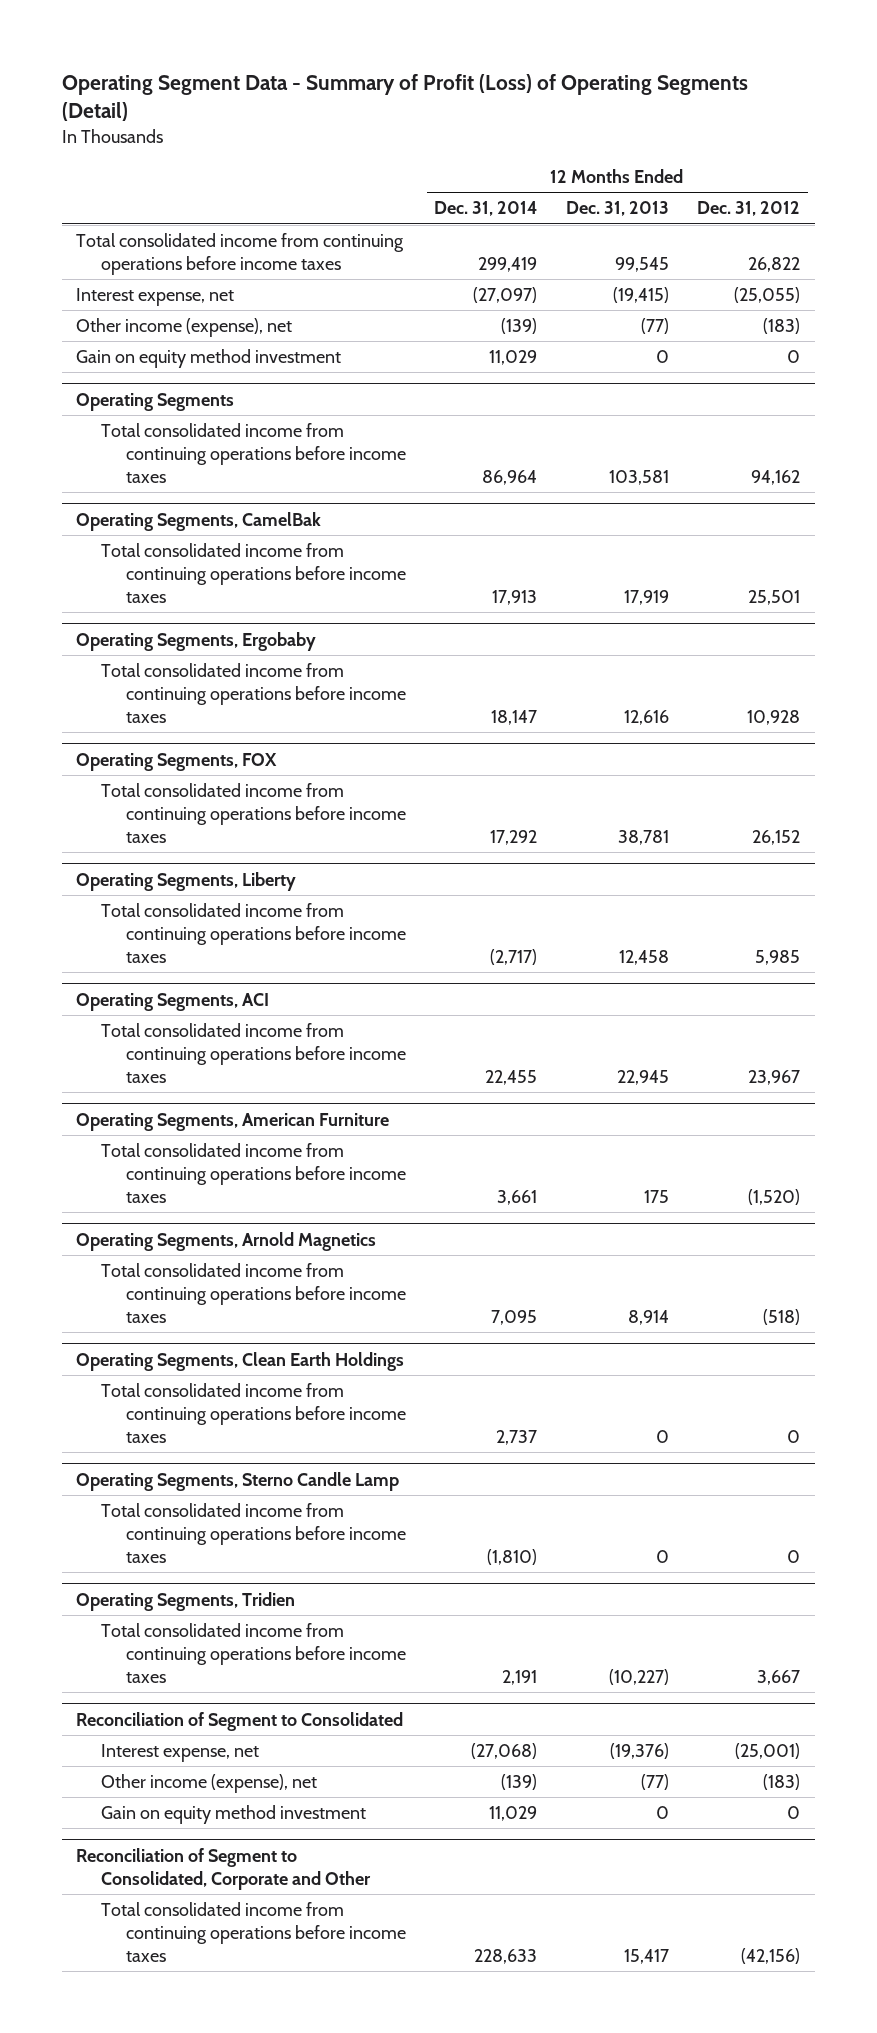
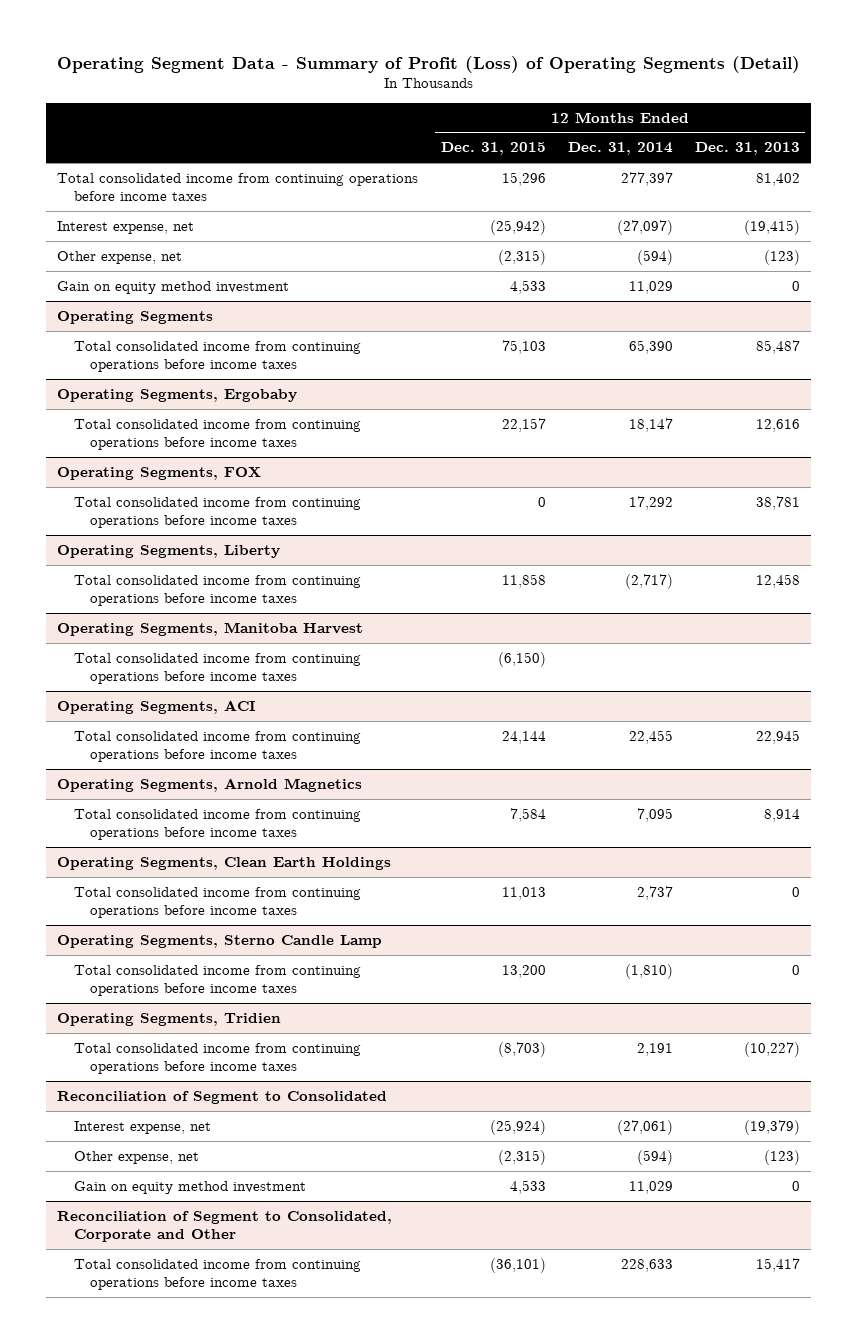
- | 12 Months Ended Dec. 31, 2014 | 12 Months Ended Dec. 31, 2013 | 12 Months Ended Dec. 31, 2012
+ | 12 Months Ended Dec. 31, 2015 | 12 Months Ended Dec. 31, 2014 | 12 Months Ended Dec. 31, 2013
- Total consolidated income from continuing operations before income taxes | 299,419 | 99,545 | 26,822
+ Total consolidated income from continuing operations before income taxes | 15,296 | 277,397 | 81,402
- Other income (expense), net | (139) | (77) | (183)
+ Other expense, net | (2,315) | (594) | (123)
@ Operating Segments
- Total consolidated income from continuing operations before income taxes | 86,964 | 103,581 | 94,162
- Operating Segments, CamelBak
- Total consolidated income from continuing operations before income taxes | 17,913 | 17,919 | 25,501
@ Operating Segments
+ Total consolidated income from continuing operations before income taxes | 75,103 | 65,390 | 85,487
+ Operating Segments, Manitoba Harvest
+ Total consolidated income from continuing operations before income taxes | (6,150) | |
- Operating Segments, American Furniture
- Total consolidated income from continuing operations before income taxes | 3,661 | 175 | (1,520)
@ Reconciliation of Segment to Consolidated
- Interest expense, net | (27,068) | (19,376) | (25,001)
- Other income (expense), net | (139) | (77) | (183)
+ Interest expense, net | (25,924) | (27,061) | (19,379)
+ Other expense, net | (2,315) | (594) | (123)

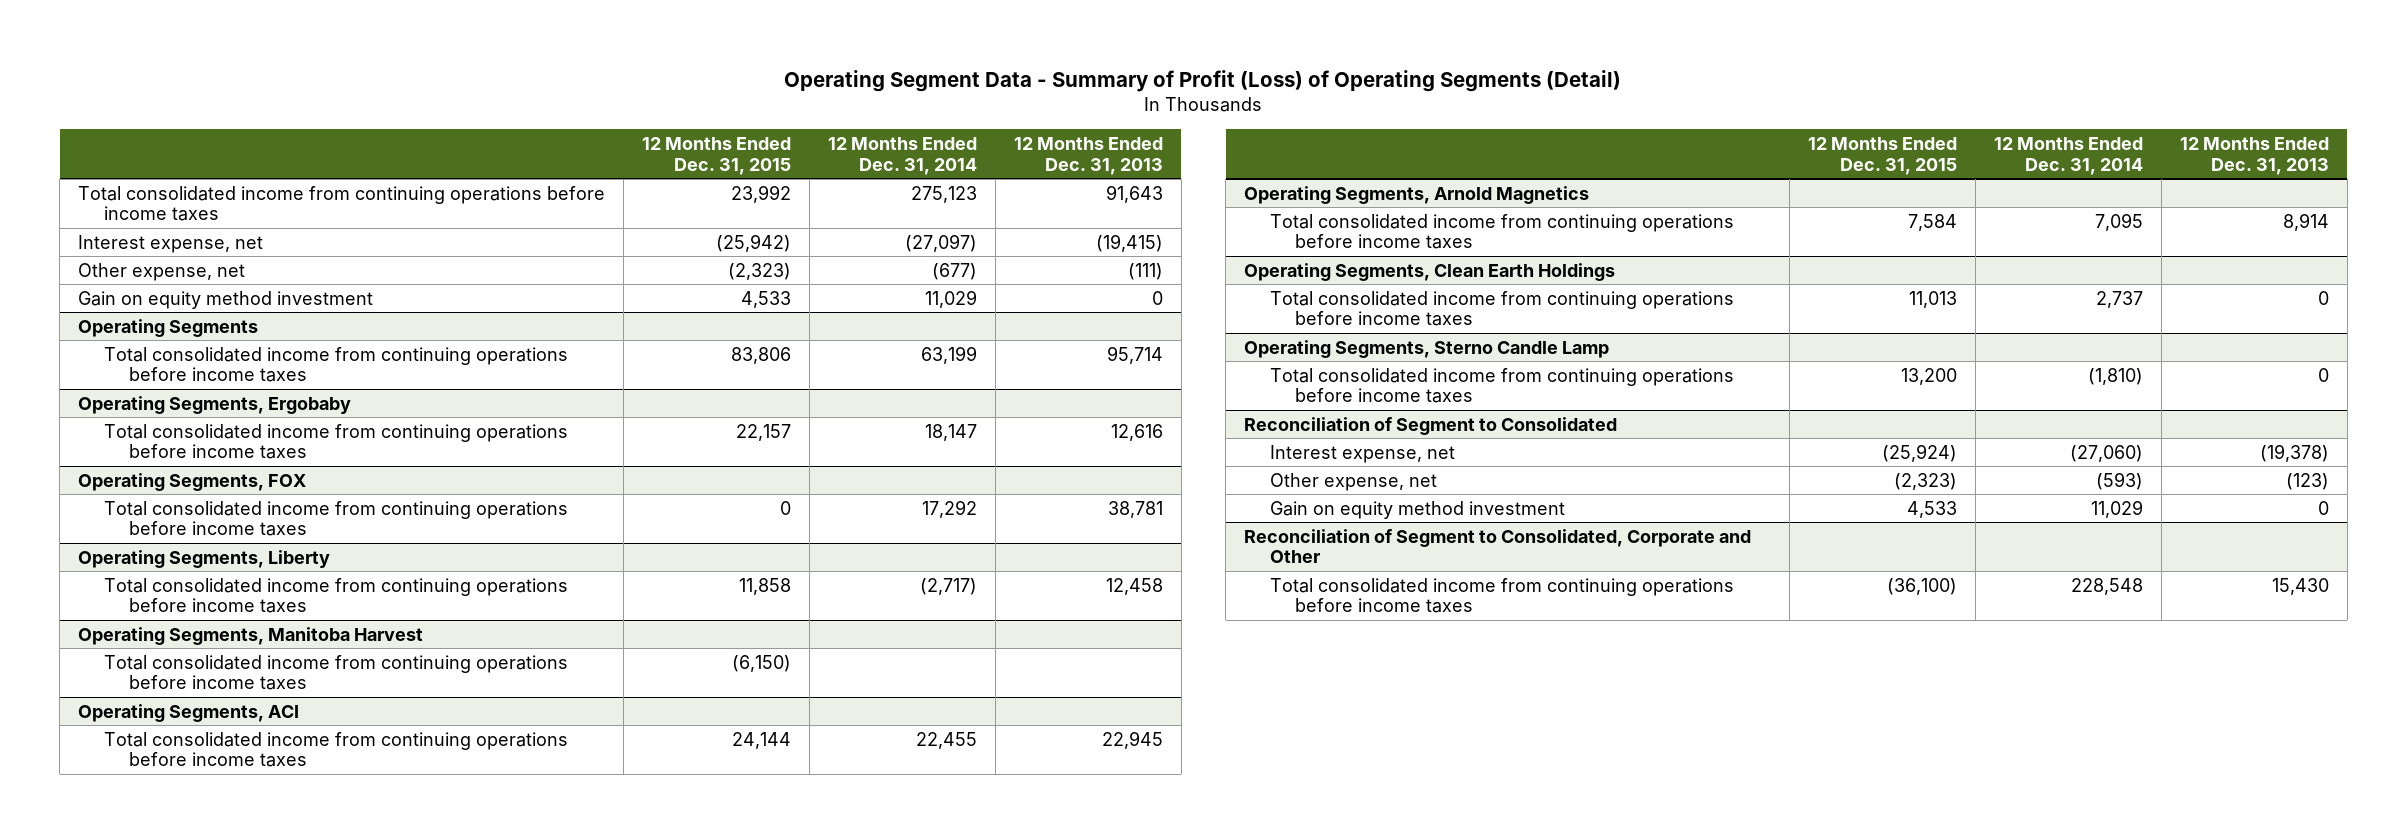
- Total consolidated income from continuing operations before income taxes | 15,296 | 277,397 | 81,402
+ Total consolidated income from continuing operations before income taxes | 23,992 | 275,123 | 91,643
- Other expense, net | (2,315) | (594) | (123)
+ Other expense, net | (2,323) | (677) | (111)
@ Operating Segments
- Total consolidated income from continuing operations before income taxes | 75,103 | 65,390 | 85,487
+ Total consolidated income from continuing operations before income taxes | 83,806 | 63,199 | 95,714
- Operating Segments, Tridien
- Total consolidated income from continuing operations before income taxes | (8,703) | 2,191 | (10,227)
@ Reconciliation of Segment to Consolidated
- Interest expense, net | (25,924) | (27,061) | (19,379)
- Other expense, net | (2,315) | (594) | (123)
+ Interest expense, net | (25,924) | (27,060) | (19,378)
+ Other expense, net | (2,323) | (593) | (123)
@ Reconciliation of Segment to Consolidated, Corporate and Other
- Total consolidated income from continuing operations before income taxes | (36,101) | 228,633 | 15,417
+ Total consolidated income from continuing operations before income taxes | (36,100) | 228,548 | 15,430

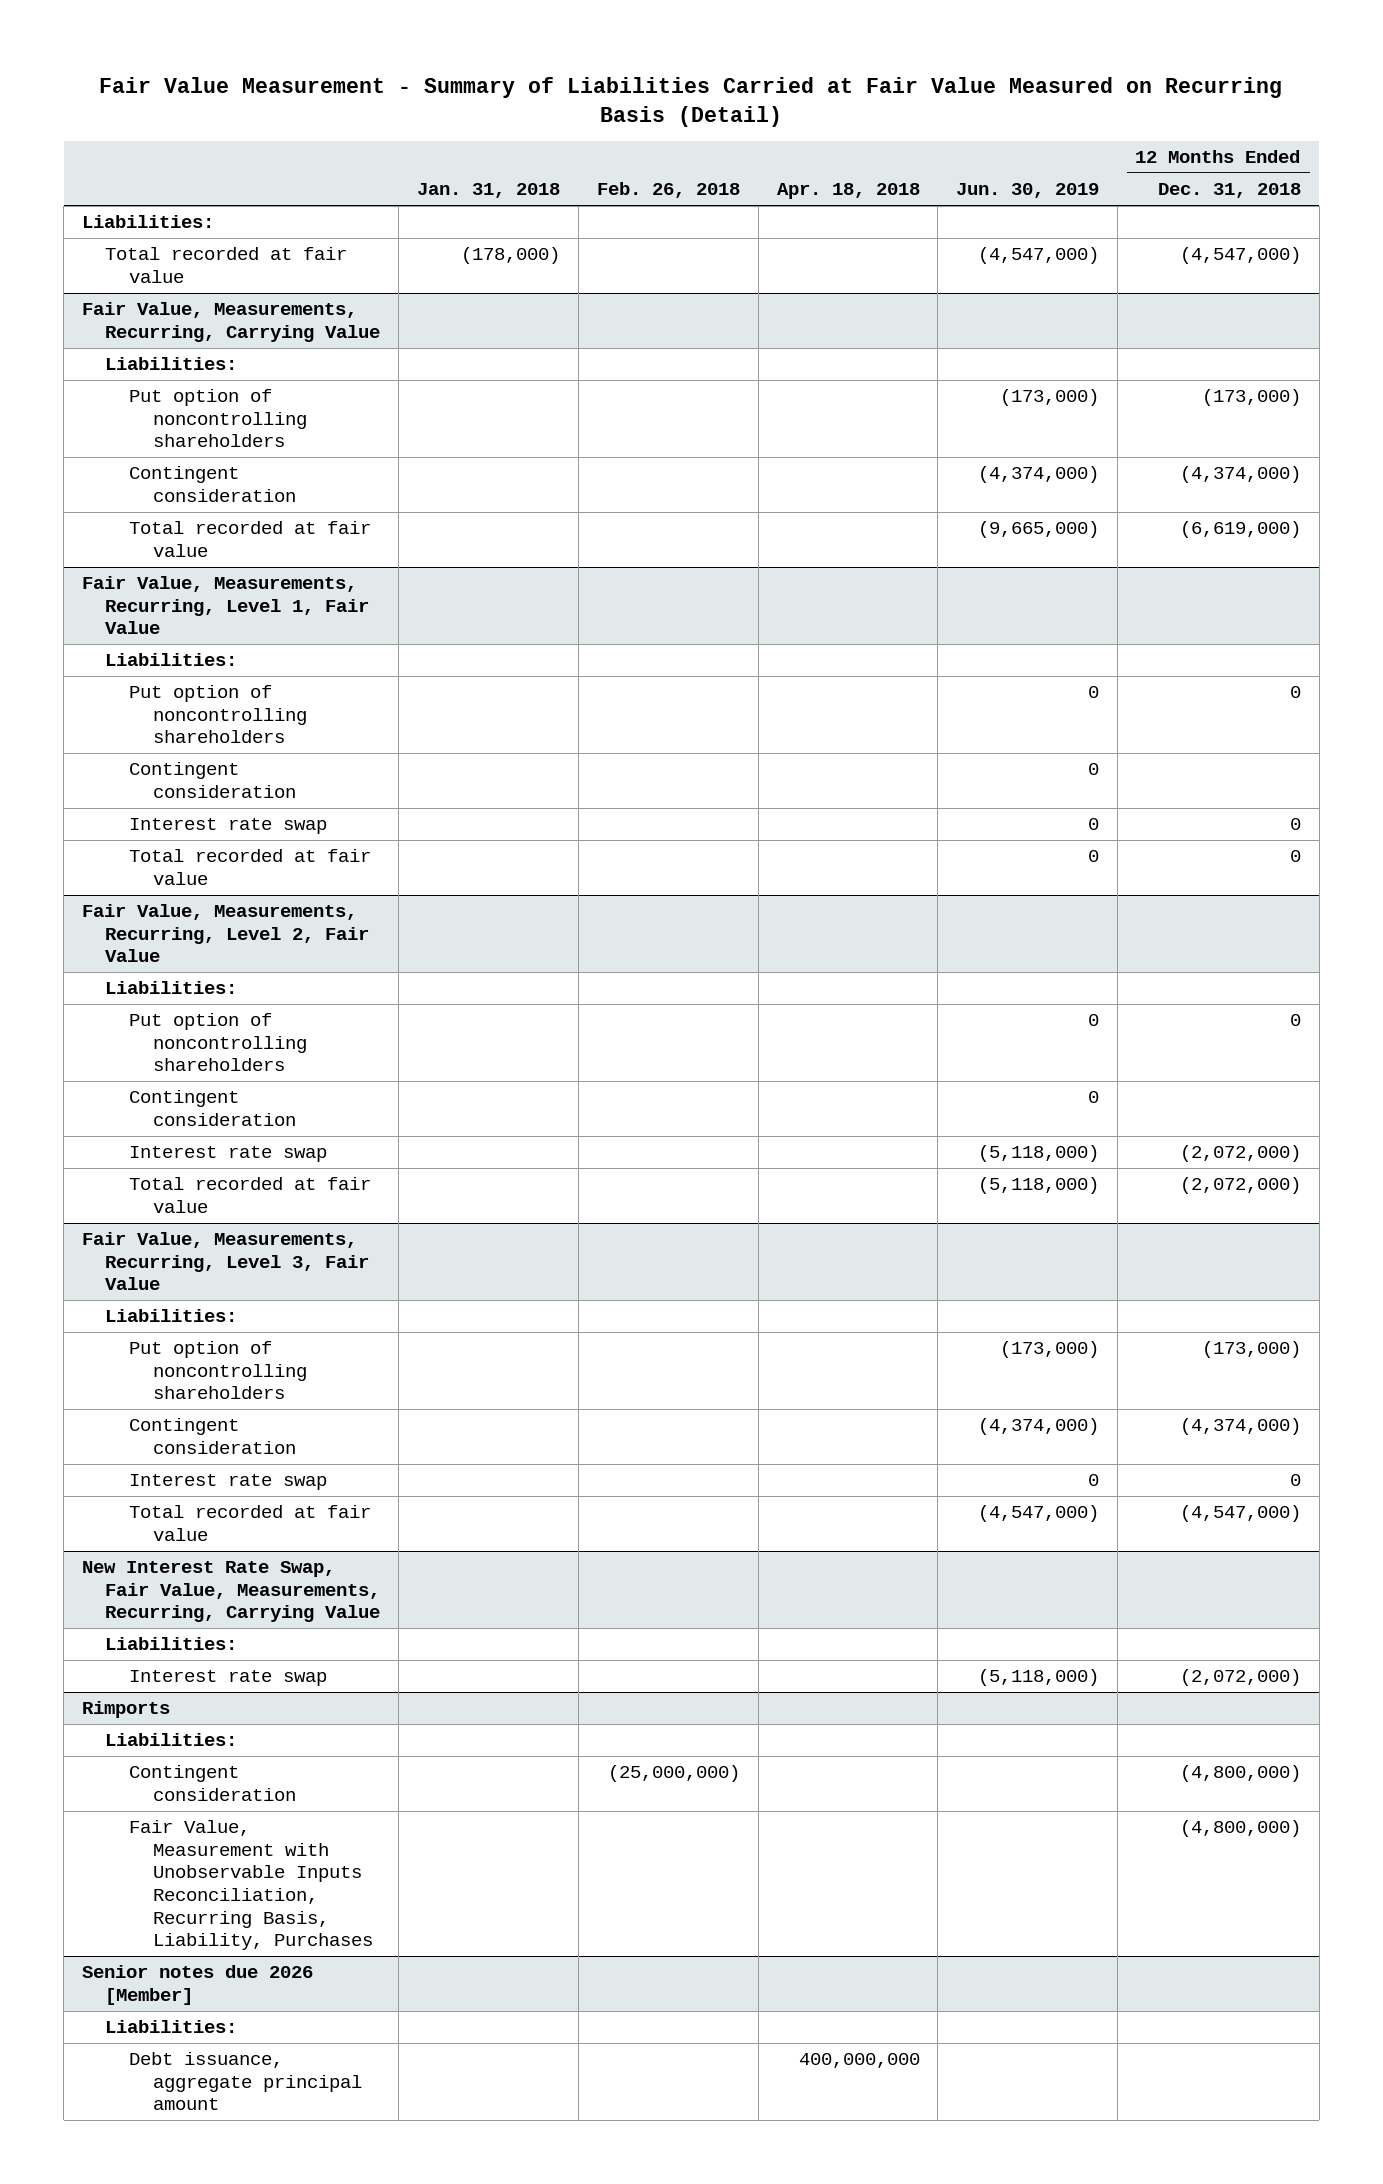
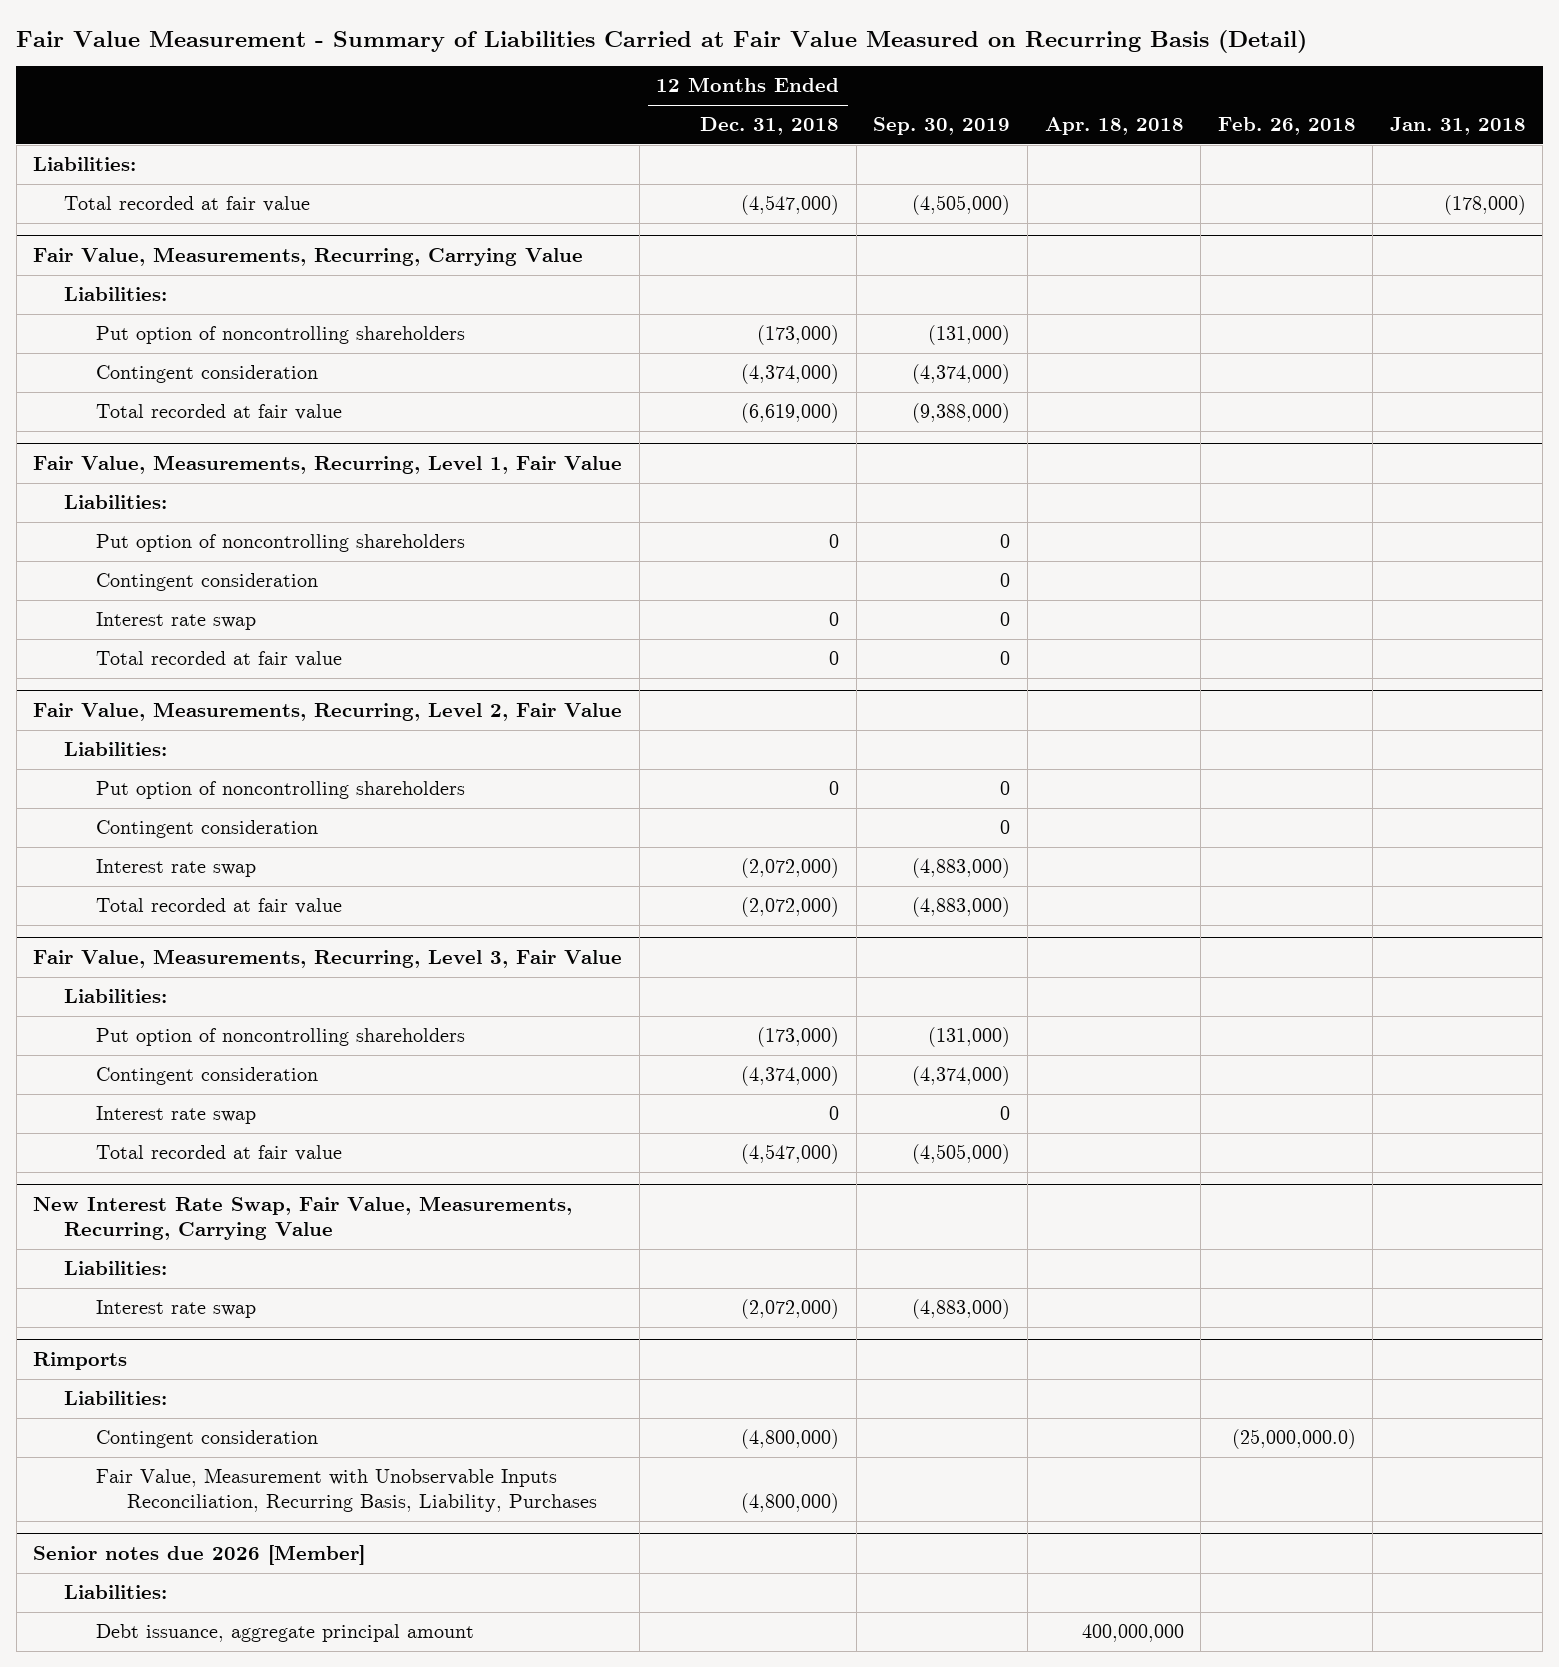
- | Jan. 31, 2018 | Feb. 26, 2018 | Apr. 18, 2018 | Jun. 30, 2019 | 12 Months Ended Dec. 31, 2018
+ | 12 Months Ended Dec. 31, 2018 | Sep. 30, 2019 | Apr. 18, 2018 | Feb. 26, 2018 | Jan. 31, 2018
@ Rimports
- Contingent consideration | | (25,000,000) | | | (4,800,000)
+ Contingent consideration | (4,800,000) | | | (25,000,000.0) |

